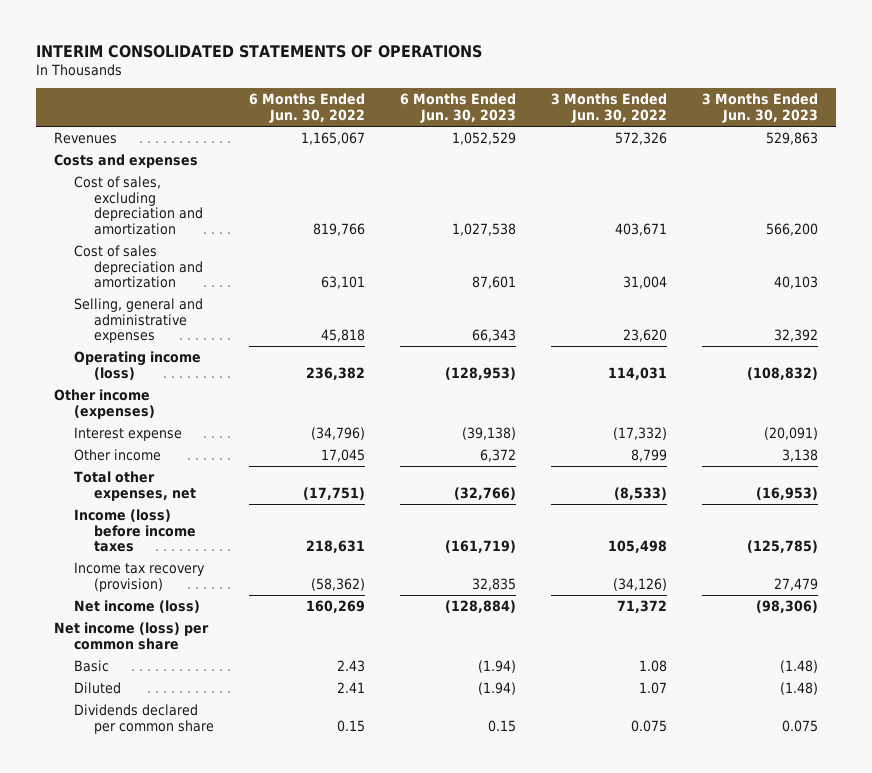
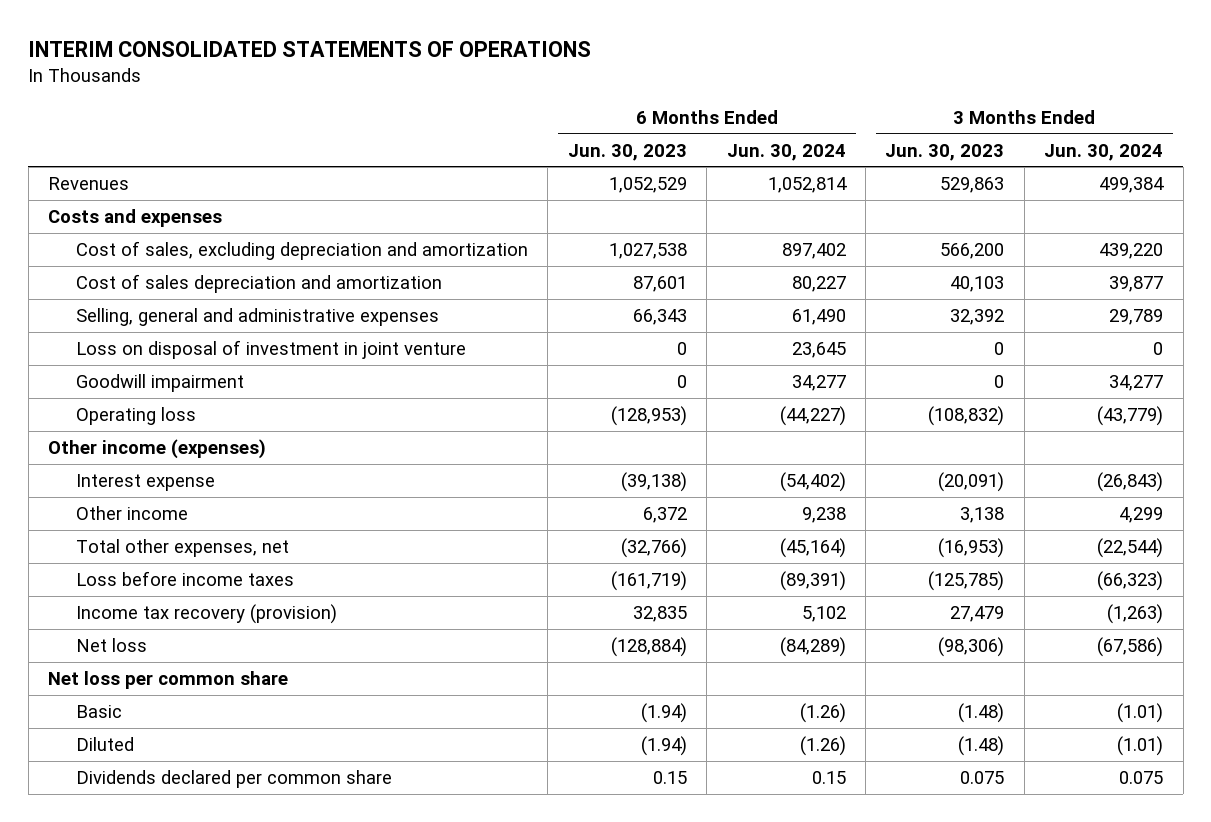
- | 6 Months Ended Jun. 30, 2022 | 6 Months Ended Jun. 30, 2023 | 3 Months Ended Jun. 30, 2022 | 3 Months Ended Jun. 30, 2023
+ | 6 Months Ended Jun. 30, 2023 | 6 Months Ended Jun. 30, 2024 | 3 Months Ended Jun. 30, 2023 | 3 Months Ended Jun. 30, 2024
- Operating income (loss) | 236,382 | (128,953) | 114,031 | (108,832)
+ Loss on disposal of investment in joint venture | 0 | 23,645 | 0 | 0
+ Goodwill impairment | 0 | 34,277 | 0 | 34,277
+ Operating loss | (128,953) | (44,227) | (108,832) | (43,779)
- Income (loss) before income taxes | 218,631 | (161,719) | 105,498 | (125,785)
+ Loss before income taxes | (161,719) | (89,391) | (125,785) | (66,323)
- Net income (loss) | 160,269 | (128,884) | 71,372 | (98,306)
- Net income (loss) per common share
+ Net loss | (128,884) | (84,289) | (98,306) | (67,586)
+ Net loss per common share

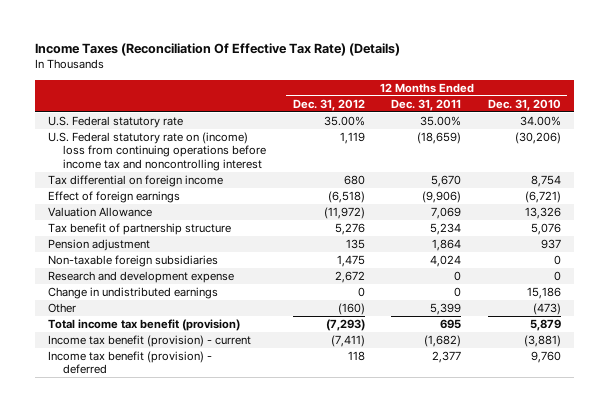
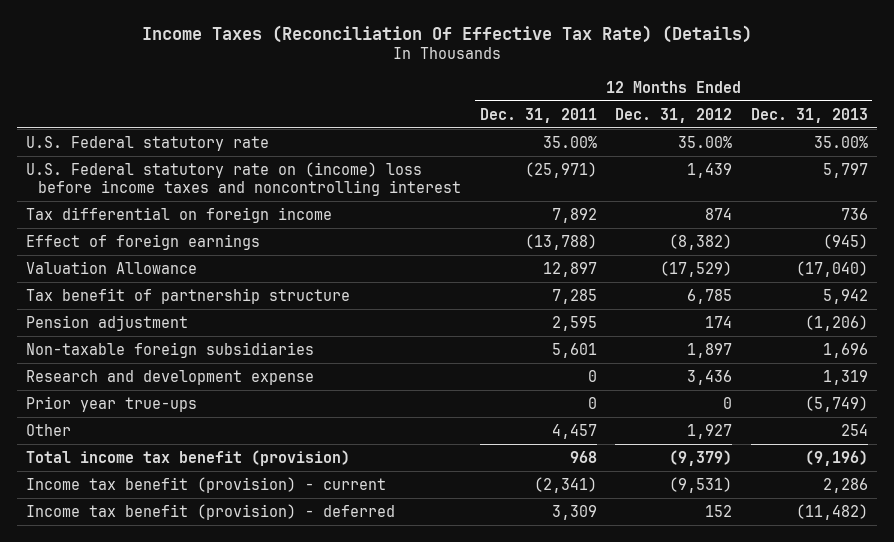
- | 12 Months Ended Dec. 31, 2012 | 12 Months Ended Dec. 31, 2011 | 12 Months Ended Dec. 31, 2010
+ | 12 Months Ended Dec. 31, 2011 | 12 Months Ended Dec. 31, 2012 | 12 Months Ended Dec. 31, 2013
- U.S. Federal statutory rate on (income) loss from continuing operations before income tax and noncontrolling interest | 1,119 | (18,659) | (30,206)
- Tax differential on foreign income | 680 | 5,670 | 8,754
- Effect of foreign earnings | (6,518) | (9,906) | (6,721)
- Valuation Allowance | (11,972) | 7,069 | 13,326
- Tax benefit of partnership structure | 5,276 | 5,234 | 5,076
- Pension adjustment | 135 | 1,864 | 937
- Non-taxable foreign subsidiaries | 1,475 | 4,024 | 0
- Research and development expense | 2,672 | 0 | 0
- Change in undistributed earnings | 0 | 0 | 15,186
- Other | (160) | 5,399 | (473)
- Total income tax benefit (provision) | (7,293) | 695 | 5,879
- Income tax benefit (provision) - current | (7,411) | (1,682) | (3,881)
- Income tax benefit (provision) - deferred | 118 | 2,377 | 9,760
+ U.S. Federal statutory rate on (income) loss before income taxes and noncontrolling interest | (25,971) | 1,439 | 5,797
+ Tax differential on foreign income | 7,892 | 874 | 736
+ Effect of foreign earnings | (13,788) | (8,382) | (945)
+ Valuation Allowance | 12,897 | (17,529) | (17,040)
+ Tax benefit of partnership structure | 7,285 | 6,785 | 5,942
+ Pension adjustment | 2,595 | 174 | (1,206)
+ Non-taxable foreign subsidiaries | 5,601 | 1,897 | 1,696
+ Research and development expense | 0 | 3,436 | 1,319
+ Prior year true-ups | 0 | 0 | (5,749)
+ Other | 4,457 | 1,927 | 254
+ Total income tax benefit (provision) | 968 | (9,379) | (9,196)
+ Income tax benefit (provision) - current | (2,341) | (9,531) | 2,286
+ Income tax benefit (provision) - deferred | 3,309 | 152 | (11,482)

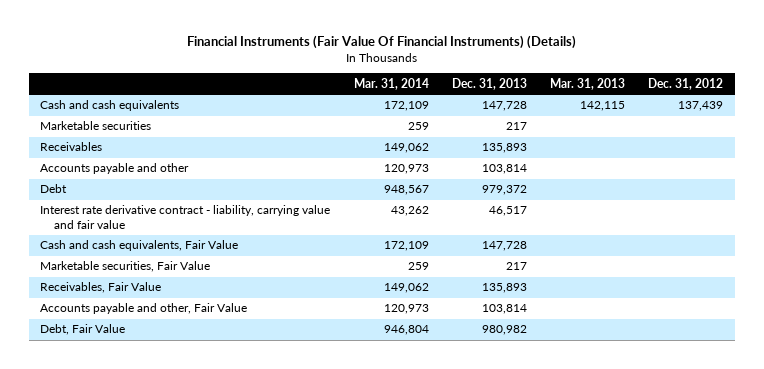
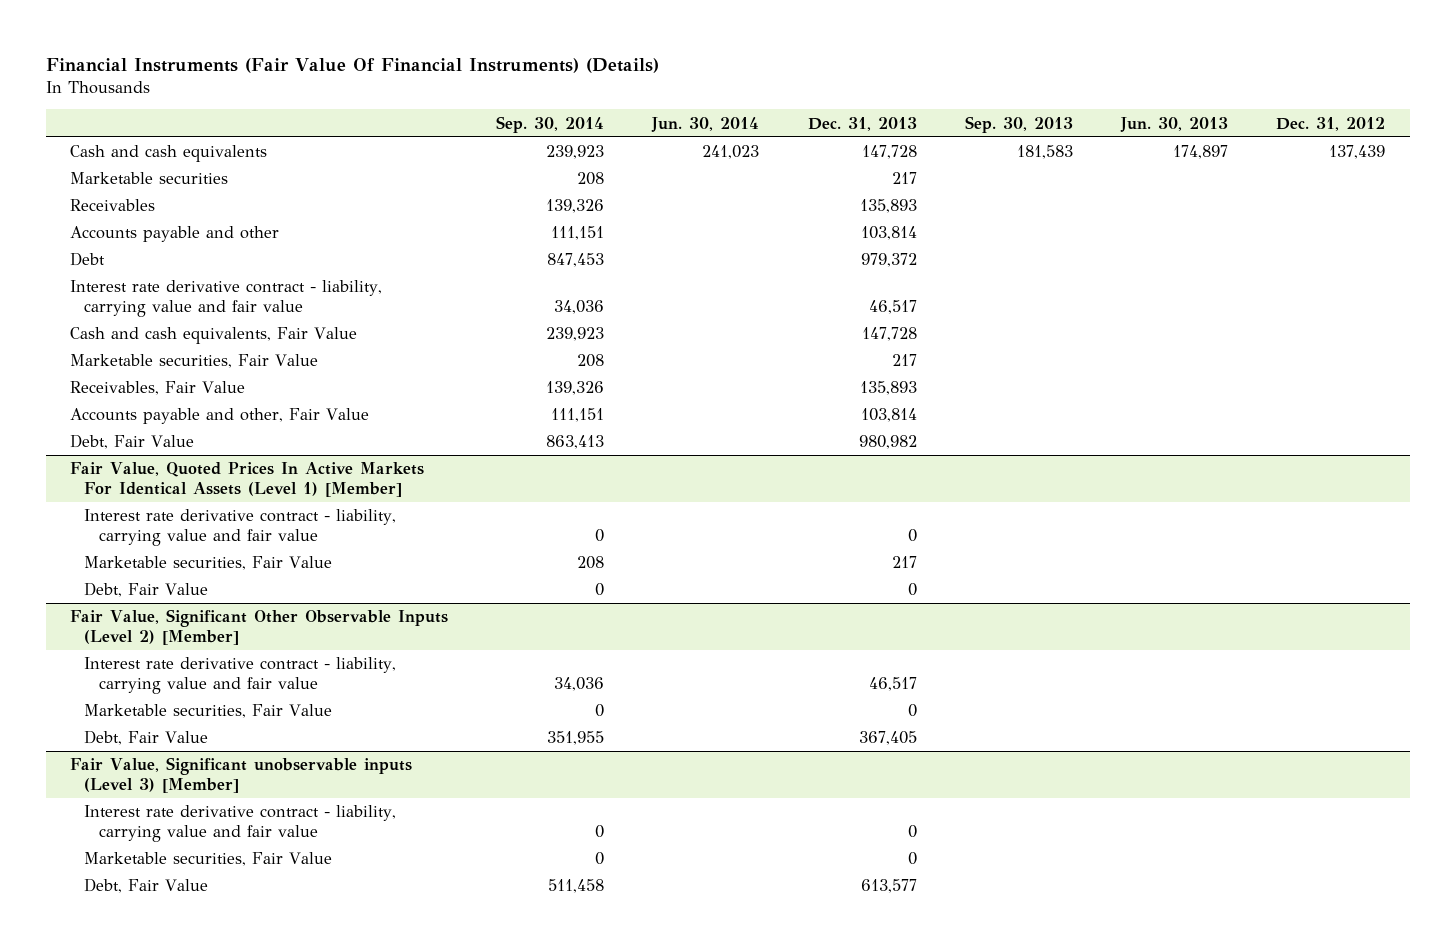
- | Mar. 31, 2014 | Dec. 31, 2013 | Mar. 31, 2013 | Dec. 31, 2012
+ | Sep. 30, 2014 | Jun. 30, 2014 | Dec. 31, 2013 | Sep. 30, 2013 | Jun. 30, 2013 | Dec. 31, 2012
+ Fair Value, Quoted Prices In Active Markets For Identical Assets (Level 1) [Member]
+ Interest rate derivative contract - liability, carrying value and fair value | 0 | | 0 | | |
+ Marketable securities, Fair Value | 208 | | 217 | | |
+ Debt, Fair Value | 0 | | 0 | | |
+ Fair Value, Significant Other Observable Inputs (Level 2) [Member]
+ Interest rate derivative contract - liability, carrying value and fair value | 34,036 | | 46,517 | | |
+ Marketable securities, Fair Value | 0 | | 0 | | |
+ Debt, Fair Value | 351,955 | | 367,405 | | |
+ Fair Value, Significant unobservable inputs (Level 3) [Member]
+ Interest rate derivative contract - liability, carrying value and fair value | 0 | | 0 | | |
+ Marketable securities, Fair Value | 0 | | 0 | | |
+ Debt, Fair Value | 511,458 | | 613,577 | | |

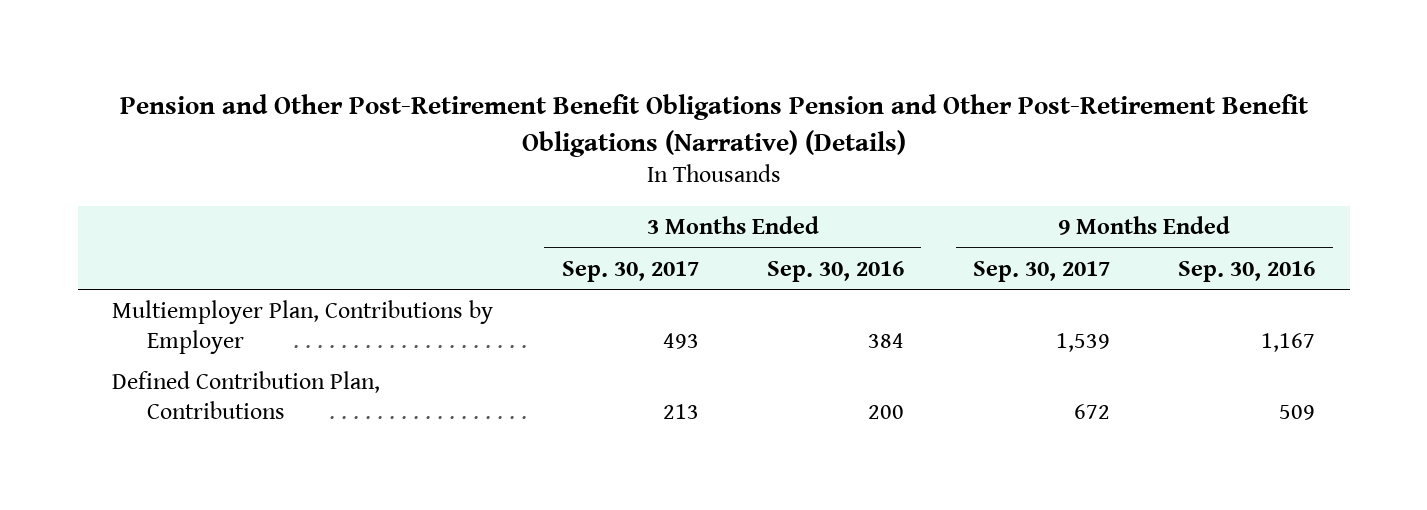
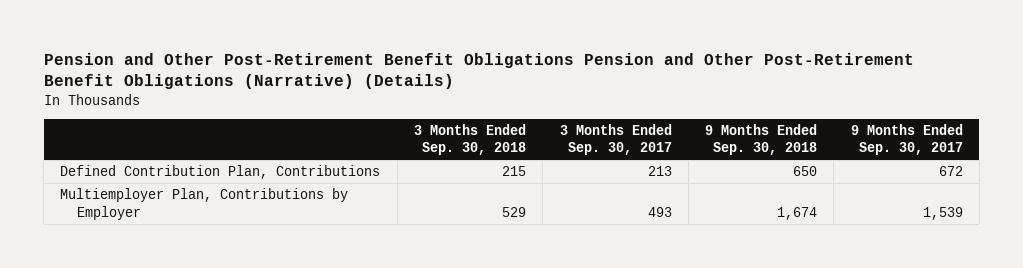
- | 3 Months Ended Sep. 30, 2017 | 3 Months Ended Sep. 30, 2016 | 9 Months Ended Sep. 30, 2017 | 9 Months Ended Sep. 30, 2016
+ | 3 Months Ended Sep. 30, 2018 | 3 Months Ended Sep. 30, 2017 | 9 Months Ended Sep. 30, 2018 | 9 Months Ended Sep. 30, 2017
moved down: Multiemployer Plan, Contributions by Employer | 529 | 493 | 1,674 | 1,539

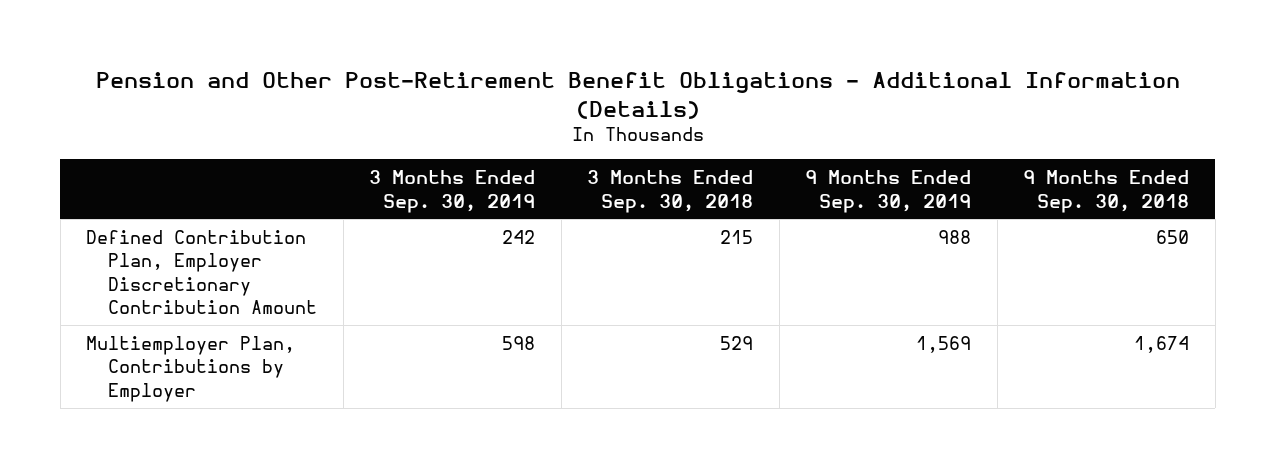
- Pension and Other Post-Retirement Benefit Obligations Pension and Other Post-Retirement Benefit Obligations (Narrative) (Details)
+ Pension and Other Post-Retirement Benefit Obligations - Additional Information (Details)
- | 3 Months Ended Sep. 30, 2018 | 3 Months Ended Sep. 30, 2017 | 9 Months Ended Sep. 30, 2018 | 9 Months Ended Sep. 30, 2017
+ | 3 Months Ended Sep. 30, 2019 | 3 Months Ended Sep. 30, 2018 | 9 Months Ended Sep. 30, 2019 | 9 Months Ended Sep. 30, 2018
- Defined Contribution Plan, Contributions | 215 | 213 | 650 | 672
+ Defined Contribution Plan, Employer Discretionary Contribution Amount | 242 | 215 | 988 | 650

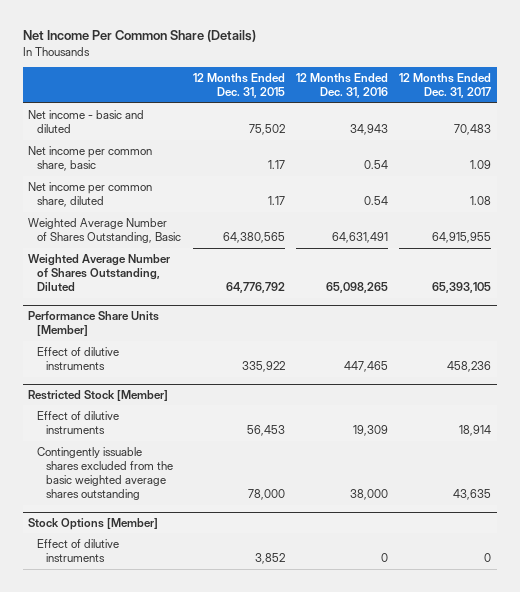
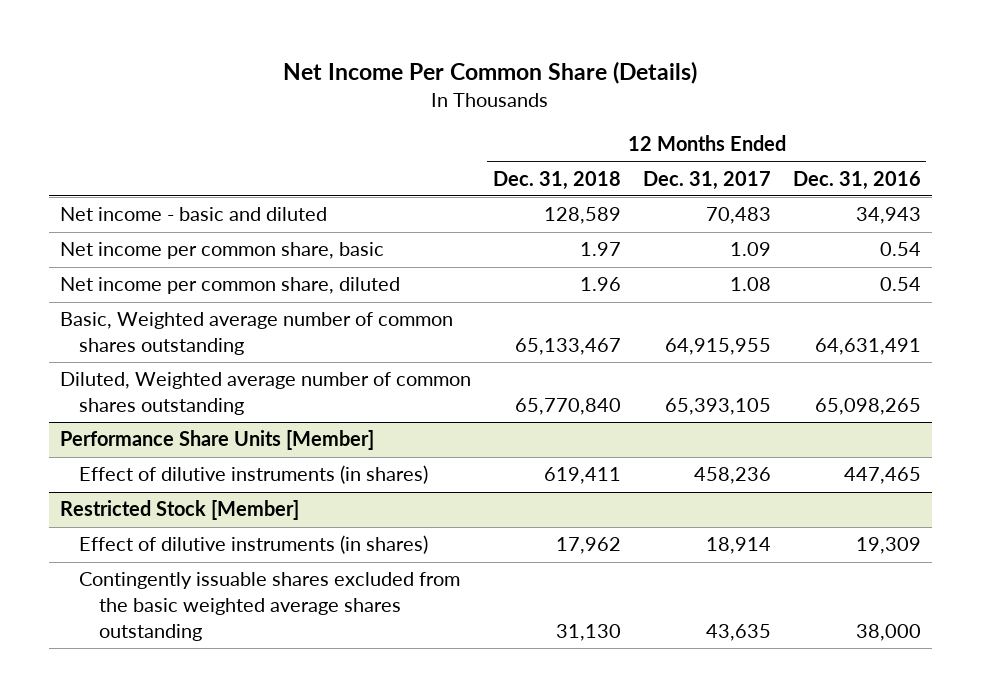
- | 12 Months Ended Dec. 31, 2015 | 12 Months Ended Dec. 31, 2016 | 12 Months Ended Dec. 31, 2017
+ | 12 Months Ended Dec. 31, 2018 | 12 Months Ended Dec. 31, 2017 | 12 Months Ended Dec. 31, 2016
- Weighted Average Number of Shares Outstanding, Basic | 64,380,565 | 64,631,491 | 64,915,955
- Weighted Average Number of Shares Outstanding, Diluted | 64,776,792 | 65,098,265 | 65,393,105
+ Basic, Weighted average number of common shares outstanding | 65,133,467 | 64,915,955 | 64,631,491
+ Diluted, Weighted average number of common shares outstanding | 65,770,840 | 65,393,105 | 65,098,265
@ Performance Share Units [Member]
- Effect of dilutive instruments | 335,922 | 447,465 | 458,236
+ Effect of dilutive instruments (in shares) | 619,411 | 458,236 | 447,465
@ Restricted Stock [Member]
- Effect of dilutive instruments | 56,453 | 19,309 | 18,914
+ Effect of dilutive instruments (in shares) | 17,962 | 18,914 | 19,309
- Stock Options [Member]
- Effect of dilutive instruments | 3,852 | 0 | 0

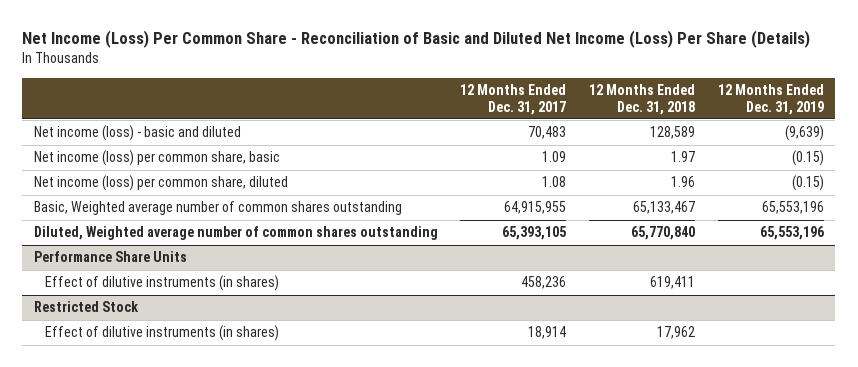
- Net Income Per Common Share (Details)
+ Net Income (Loss) Per Common Share - Reconciliation of Basic and Diluted Net Income (Loss) Per Share (Details)
- | 12 Months Ended Dec. 31, 2018 | 12 Months Ended Dec. 31, 2017 | 12 Months Ended Dec. 31, 2016
+ | 12 Months Ended Dec. 31, 2017 | 12 Months Ended Dec. 31, 2018 | 12 Months Ended Dec. 31, 2019
- Net income - basic and diluted | 128,589 | 70,483 | 34,943
- Net income per common share, basic | 1.97 | 1.09 | 0.54
- Net income per common share, diluted | 1.96 | 1.08 | 0.54
+ Net income (loss) - basic and diluted | 70,483 | 128,589 | (9,639)
+ Net income (loss) per common share, basic | 1.09 | 1.97 | (0.15)
+ Net income (loss) per common share, diluted | 1.08 | 1.96 | (0.15)
- Performance Share Units [Member]
+ Performance Share Units
- Restricted Stock [Member]
+ Restricted Stock
- Contingently issuable shares excluded from the basic weighted average shares outstanding | 31,130 | 43,635 | 38,000

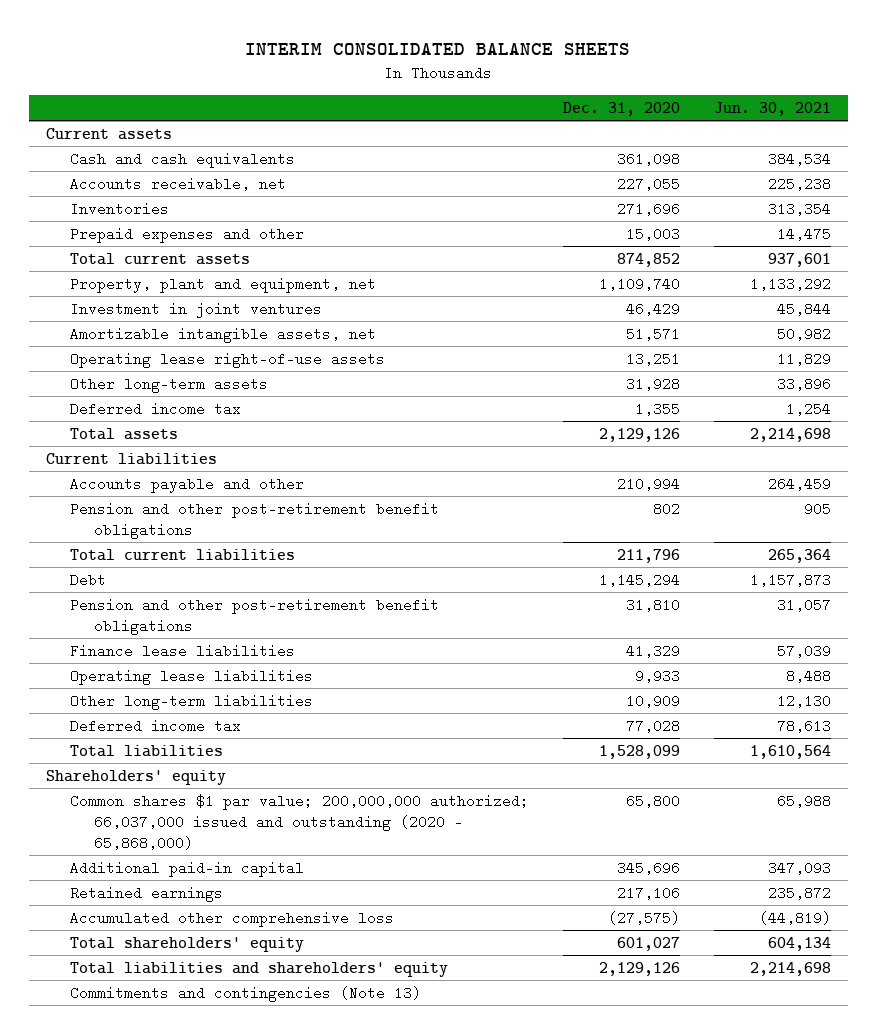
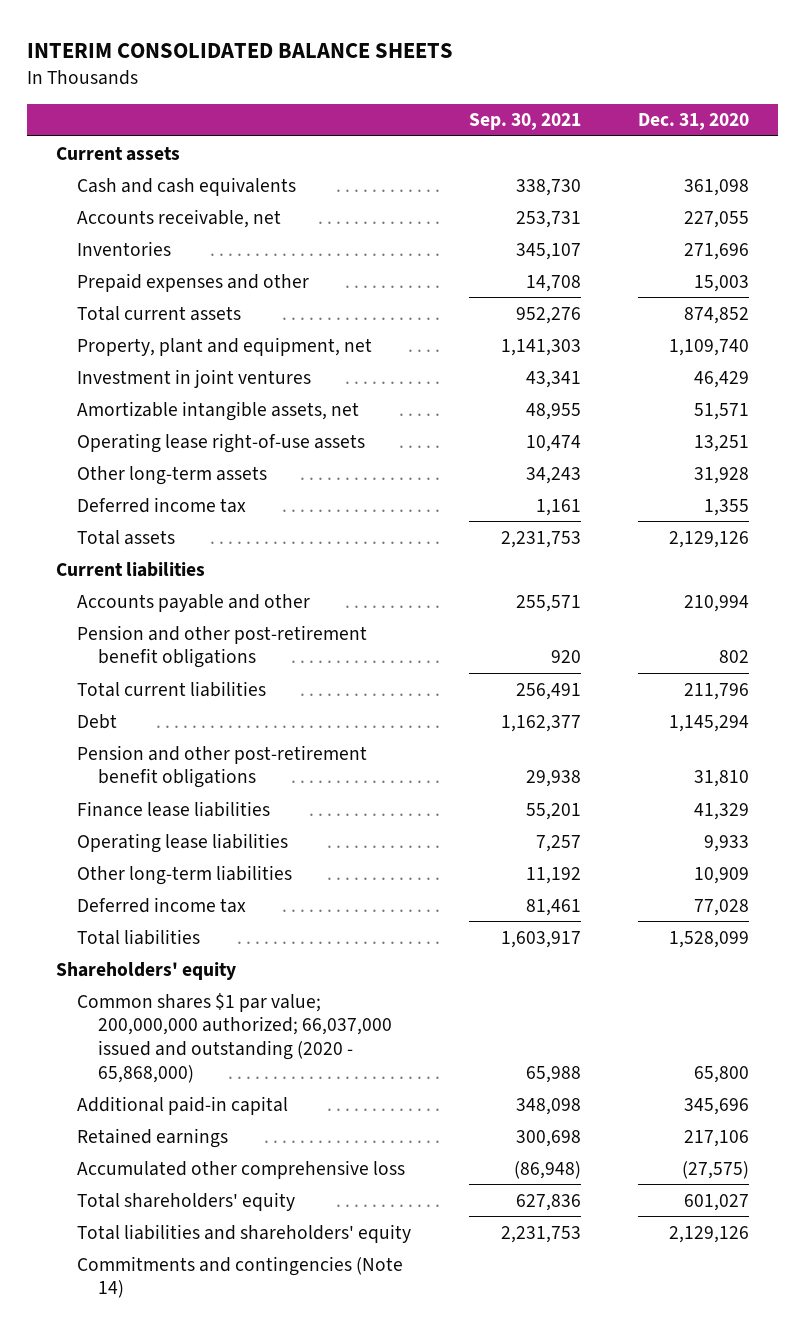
- | Dec. 31, 2020 | Jun. 30, 2021
+ | Sep. 30, 2021 | Dec. 31, 2020
- Commitments and contingencies (Note 13)
+ Commitments and contingencies (Note 14)

